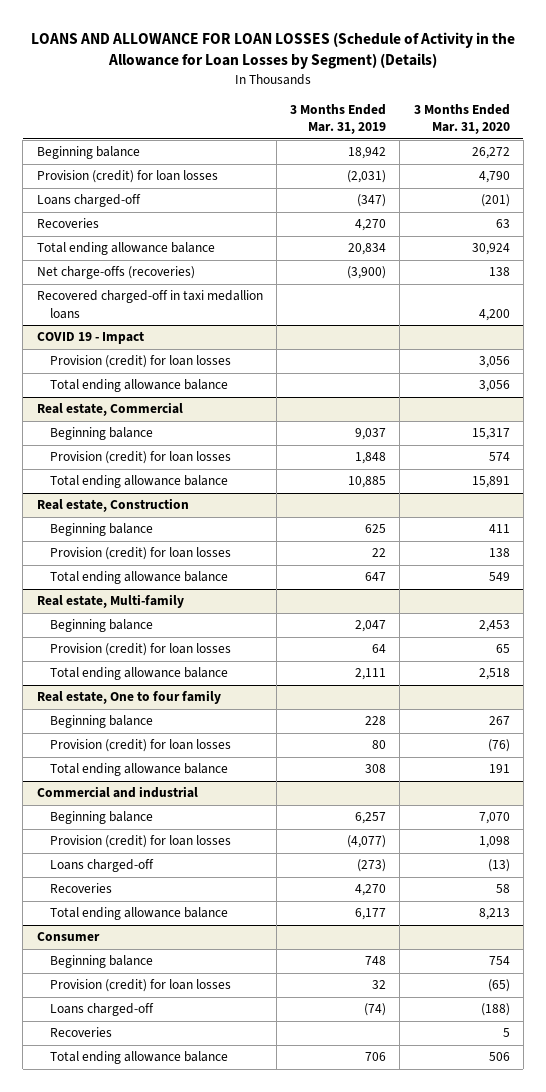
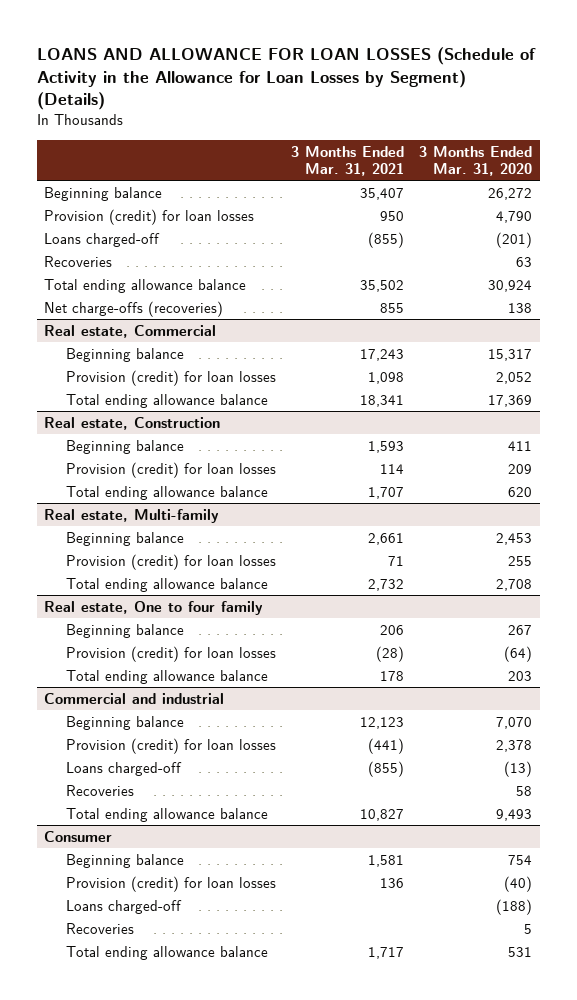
- | 3 Months Ended Mar. 31, 2019 | 3 Months Ended Mar. 31, 2020
+ | 3 Months Ended Mar. 31, 2021 | 3 Months Ended Mar. 31, 2020
- Recovered charged-off in taxi medallion loans | | 4,200
- COVID 19 - Impact
- Provision (credit) for loan losses | | 3,056
- Total ending allowance balance | | 3,056
@ Real estate, Commercial
- Provision (credit) for loan losses | 1,848 | 574
- Total ending allowance balance | 10,885 | 15,891
+ Provision (credit) for loan losses | 1,098 | 2,052
+ Total ending allowance balance | 18,341 | 17,369
@ Real estate, Construction
- Provision (credit) for loan losses | 22 | 138
- Total ending allowance balance | 647 | 549
+ Provision (credit) for loan losses | 114 | 209
+ Total ending allowance balance | 1,707 | 620
@ Real estate, Multi-family
- Provision (credit) for loan losses | 64 | 65
- Total ending allowance balance | 2,111 | 2,518
+ Provision (credit) for loan losses | 71 | 255
+ Total ending allowance balance | 2,732 | 2,708
@ Real estate, One to four family
- Provision (credit) for loan losses | 80 | (76)
- Total ending allowance balance | 308 | 191
+ Provision (credit) for loan losses | (28) | (64)
+ Total ending allowance balance | 178 | 203
@ Commercial and industrial
- Provision (credit) for loan losses | (4,077) | 1,098
+ Provision (credit) for loan losses | (441) | 2,378
- Total ending allowance balance | 6,177 | 8,213
+ Total ending allowance balance | 10,827 | 9,493
@ Consumer
- Provision (credit) for loan losses | 32 | (65)
+ Provision (credit) for loan losses | 136 | (40)
- Total ending allowance balance | 706 | 506
+ Total ending allowance balance | 1,717 | 531

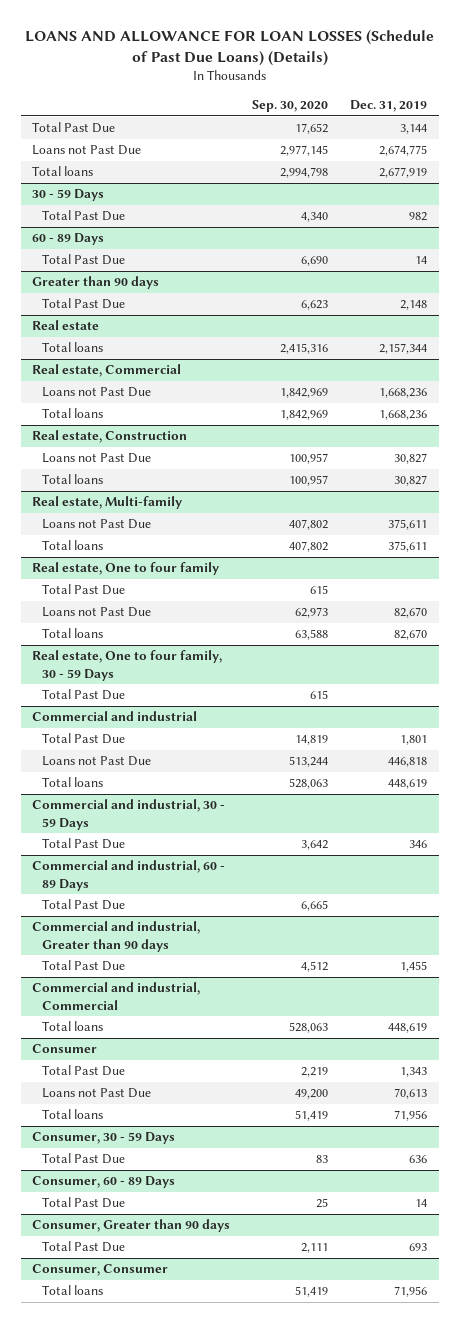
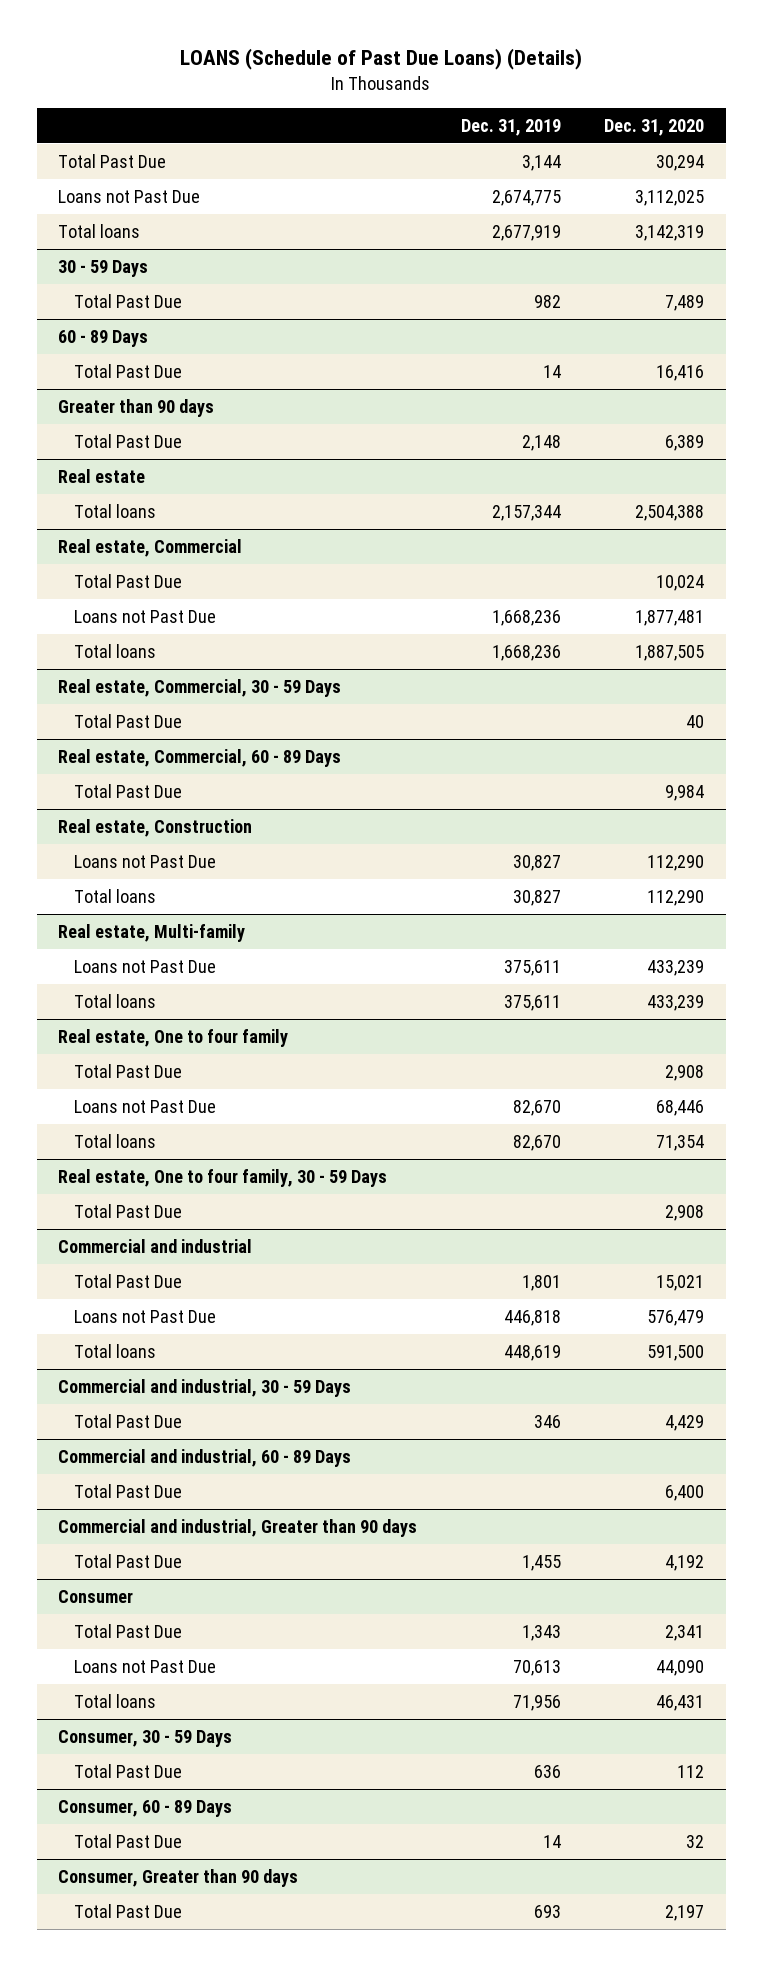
- LOANS AND ALLOWANCE FOR LOAN LOSSES (Schedule of Past Due Loans) (Details)
+ LOANS (Schedule of Past Due Loans) (Details)
- | Sep. 30, 2020 | Dec. 31, 2019
+ | Dec. 31, 2019 | Dec. 31, 2020
@ Real estate, Commercial
+ Total Past Due | | 10,024
+ Real estate, Commercial, 30 - 59 Days
+ Total Past Due | | 40
+ Real estate, Commercial, 60 - 89 Days
+ Total Past Due | | 9,984
- Commercial and industrial, Commercial
- Total loans | 528,063 | 448,619
- Consumer, Consumer
- Total loans | 51,419 | 71,956

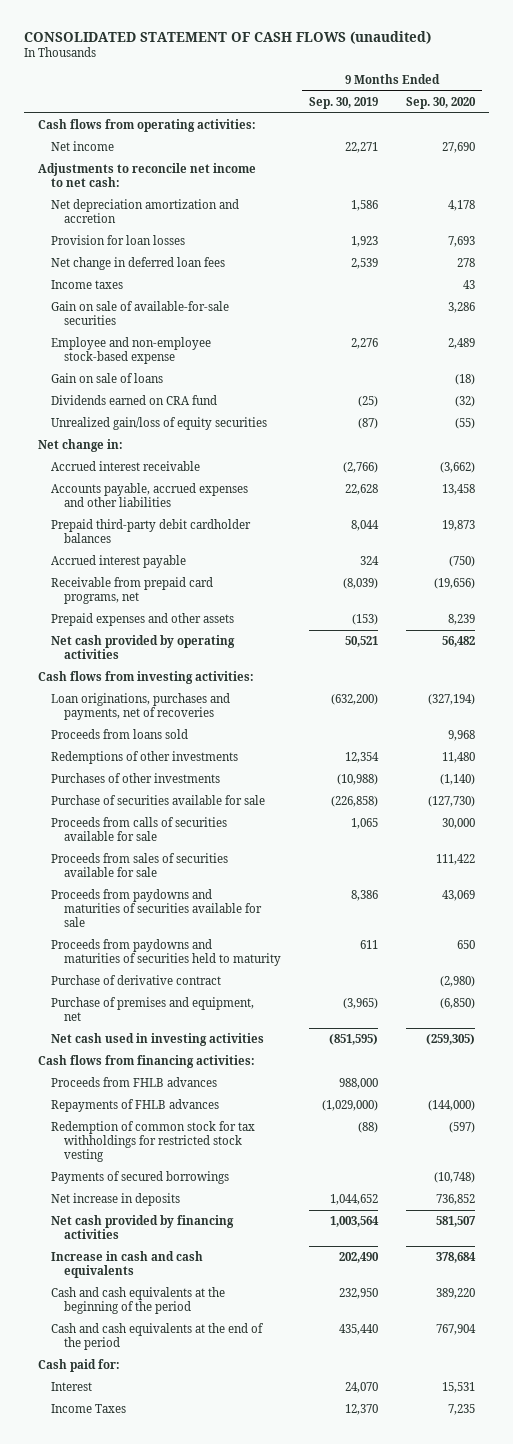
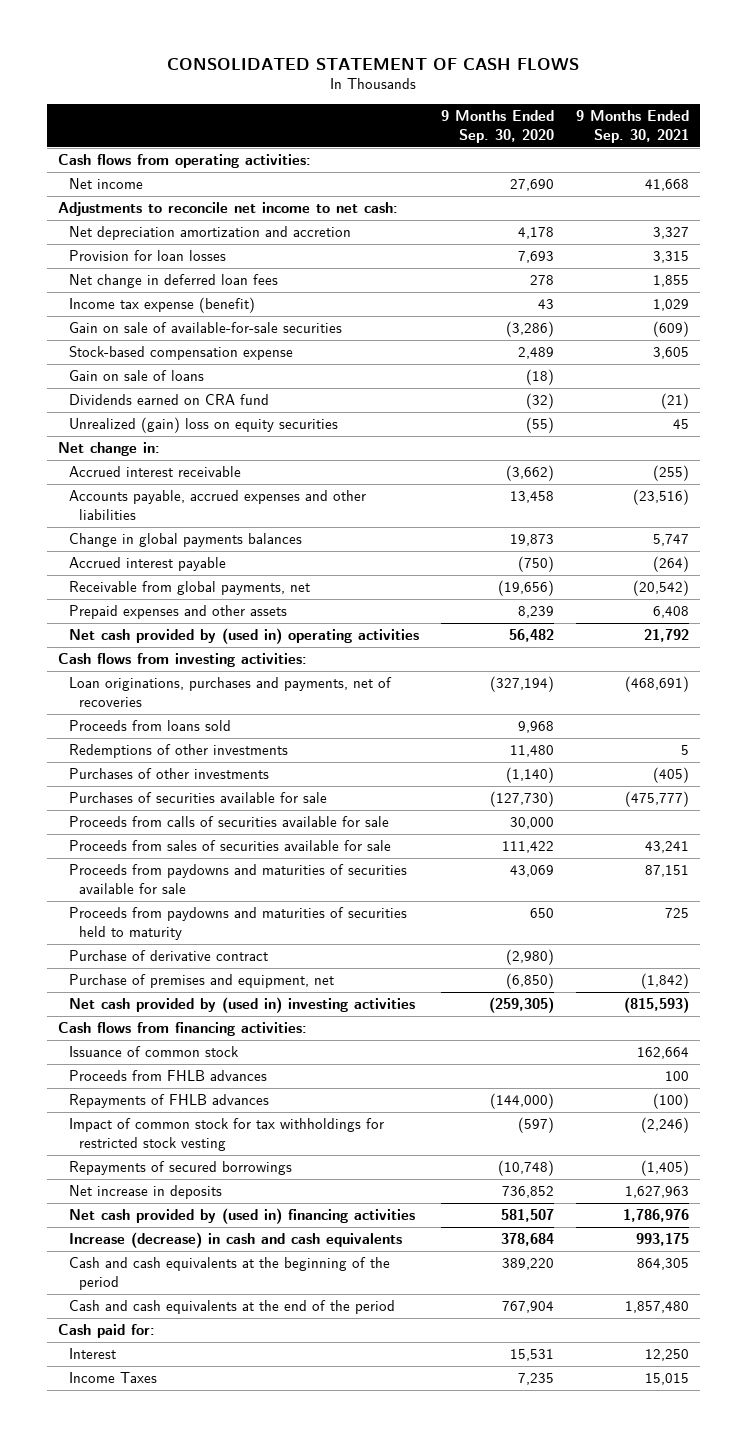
- CONSOLIDATED STATEMENT OF CASH FLOWS (unaudited)
+ CONSOLIDATED STATEMENT OF CASH FLOWS
- | 9 Months Ended Sep. 30, 2019 | 9 Months Ended Sep. 30, 2020
+ | 9 Months Ended Sep. 30, 2020 | 9 Months Ended Sep. 30, 2021
- Income taxes | | 43
- Gain on sale of available-for-sale securities | | 3,286
- Employee and non-employee stock-based expense | 2,276 | 2,489
+ Income tax expense (benefit) | 43 | 1,029
+ Gain on sale of available-for-sale securities | (3,286) | (609)
+ Stock-based compensation expense | 2,489 | 3,605
- Unrealized gain/loss of equity securities | (87) | (55)
+ Unrealized (gain) loss on equity securities | (55) | 45
- Prepaid third-party debit cardholder balances | 8,044 | 19,873
+ Change in global payments balances | 19,873 | 5,747
- Receivable from prepaid card programs, net | (8,039) | (19,656)
+ Receivable from global payments, net | (19,656) | (20,542)
- Net cash provided by operating activities | 50,521 | 56,482
+ Net cash provided by (used in) operating activities | 56,482 | 21,792
- Purchase of securities available for sale | (226,858) | (127,730)
+ Purchases of securities available for sale | (127,730) | (475,777)
- Net cash used in investing activities | (851,595) | (259,305)
+ Net cash provided by (used in) investing activities | (259,305) | (815,593)
+ Issuance of common stock | | 162,664
- Redemption of common stock for tax withholdings for restricted stock vesting | (88) | (597)
- Payments of secured borrowings | | (10,748)
+ Impact of common stock for tax withholdings for restricted stock vesting | (597) | (2,246)
+ Repayments of secured borrowings | (10,748) | (1,405)
- Net cash provided by financing activities | 1,003,564 | 581,507
- Increase in cash and cash equivalents | 202,490 | 378,684
+ Net cash provided by (used in) financing activities | 581,507 | 1,786,976
+ Increase (decrease) in cash and cash equivalents | 378,684 | 993,175

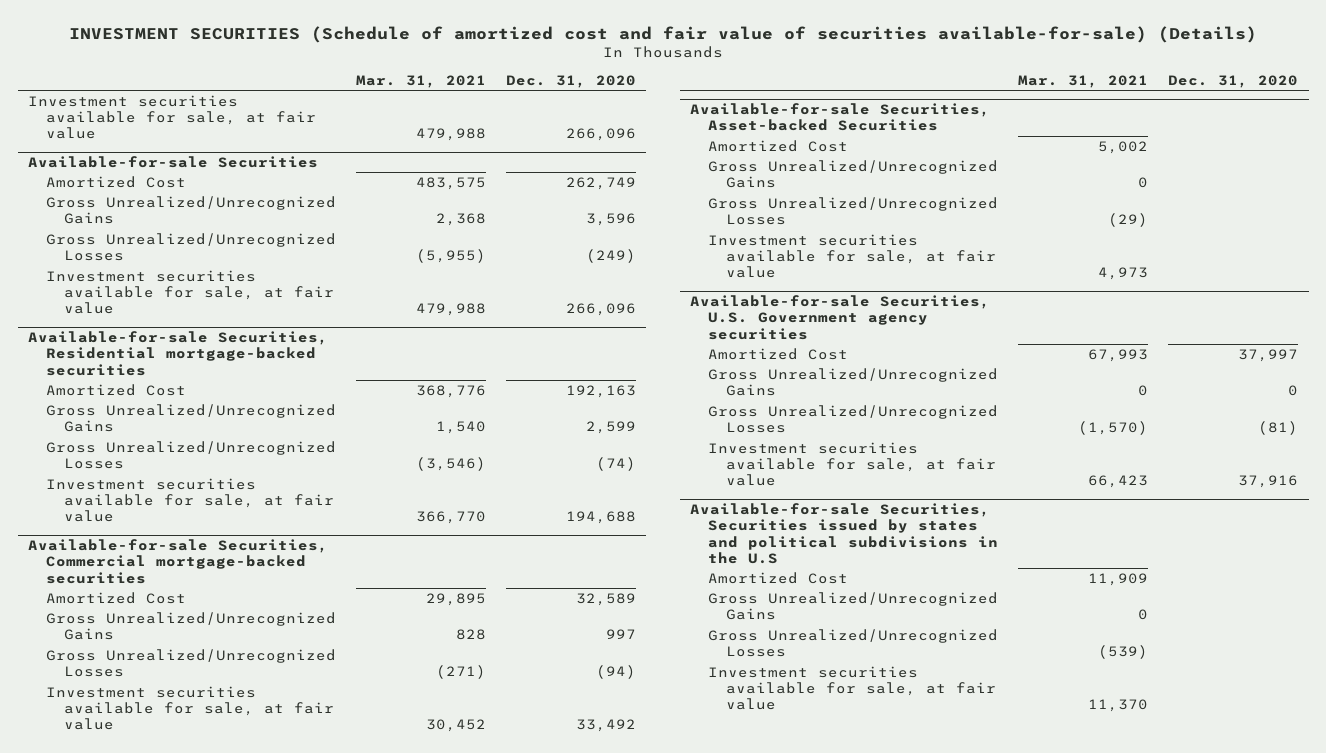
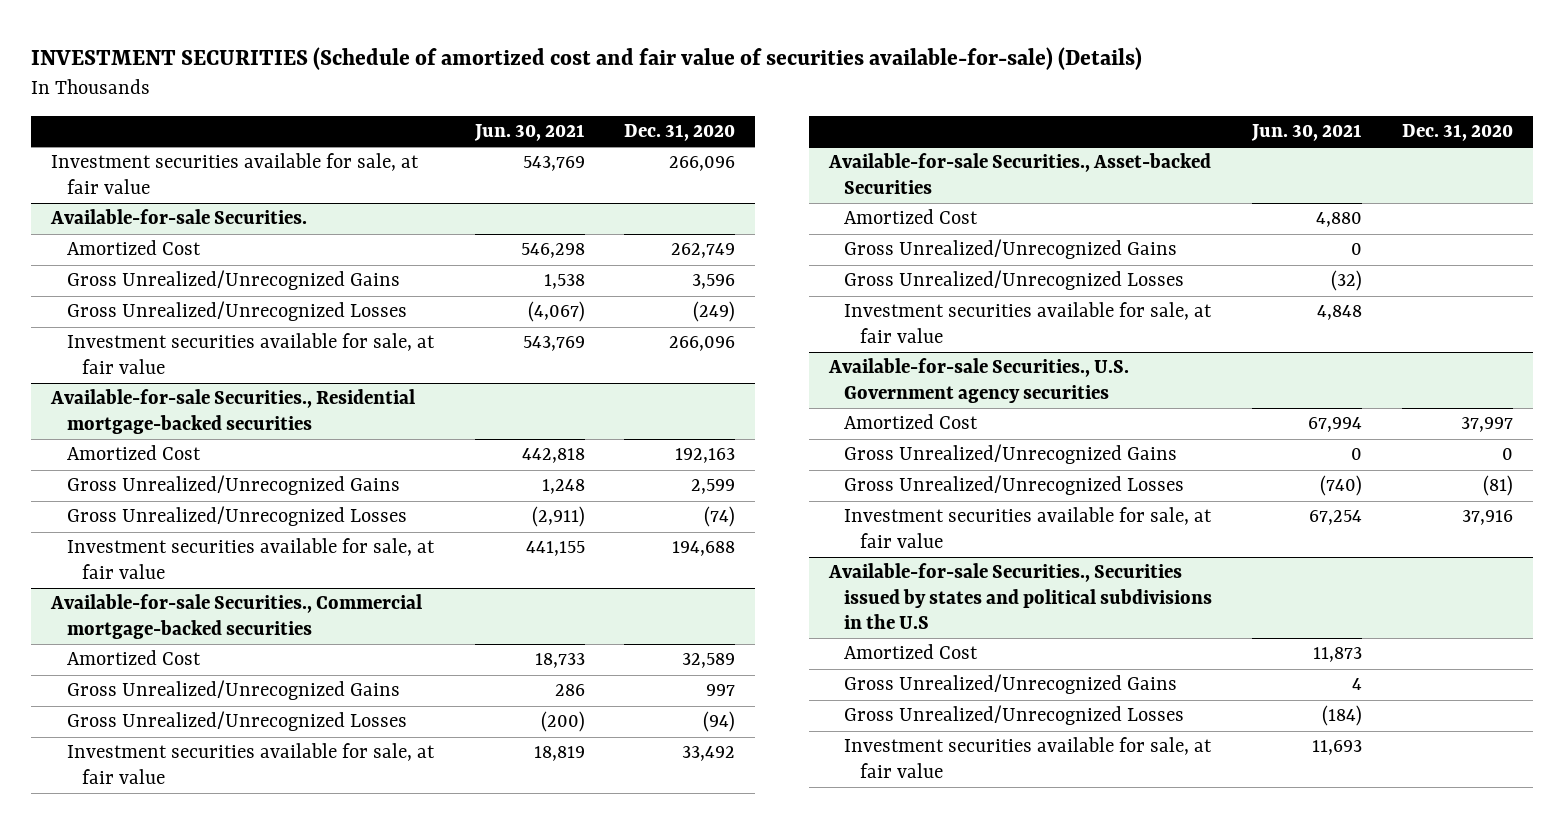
- | Mar. 31, 2021 | Dec. 31, 2020
+ | Jun. 30, 2021 | Dec. 31, 2020
- Available-for-sale Securities
+ Available-for-sale Securities.
- Available-for-sale Securities, Residential mortgage-backed securities
+ Available-for-sale Securities., Residential mortgage-backed securities
- Available-for-sale Securities, Commercial mortgage-backed securities
+ Available-for-sale Securities., Commercial mortgage-backed securities
- Available-for-sale Securities, Asset-backed Securities
+ Available-for-sale Securities., Asset-backed Securities
- Available-for-sale Securities, U.S. Government agency securities
+ Available-for-sale Securities., U.S. Government agency securities
- Available-for-sale Securities, Securities issued by states and political subdivisions in the U.S
+ Available-for-sale Securities., Securities issued by states and political subdivisions in the U.S

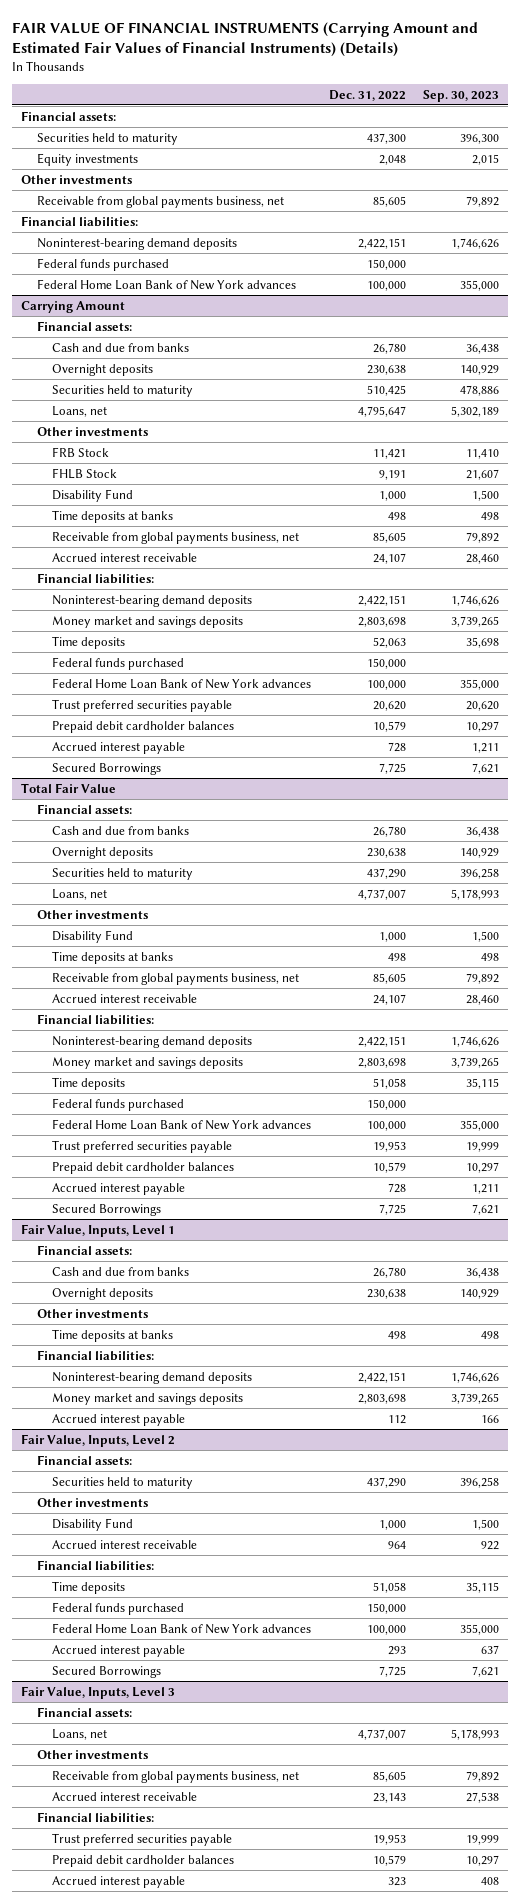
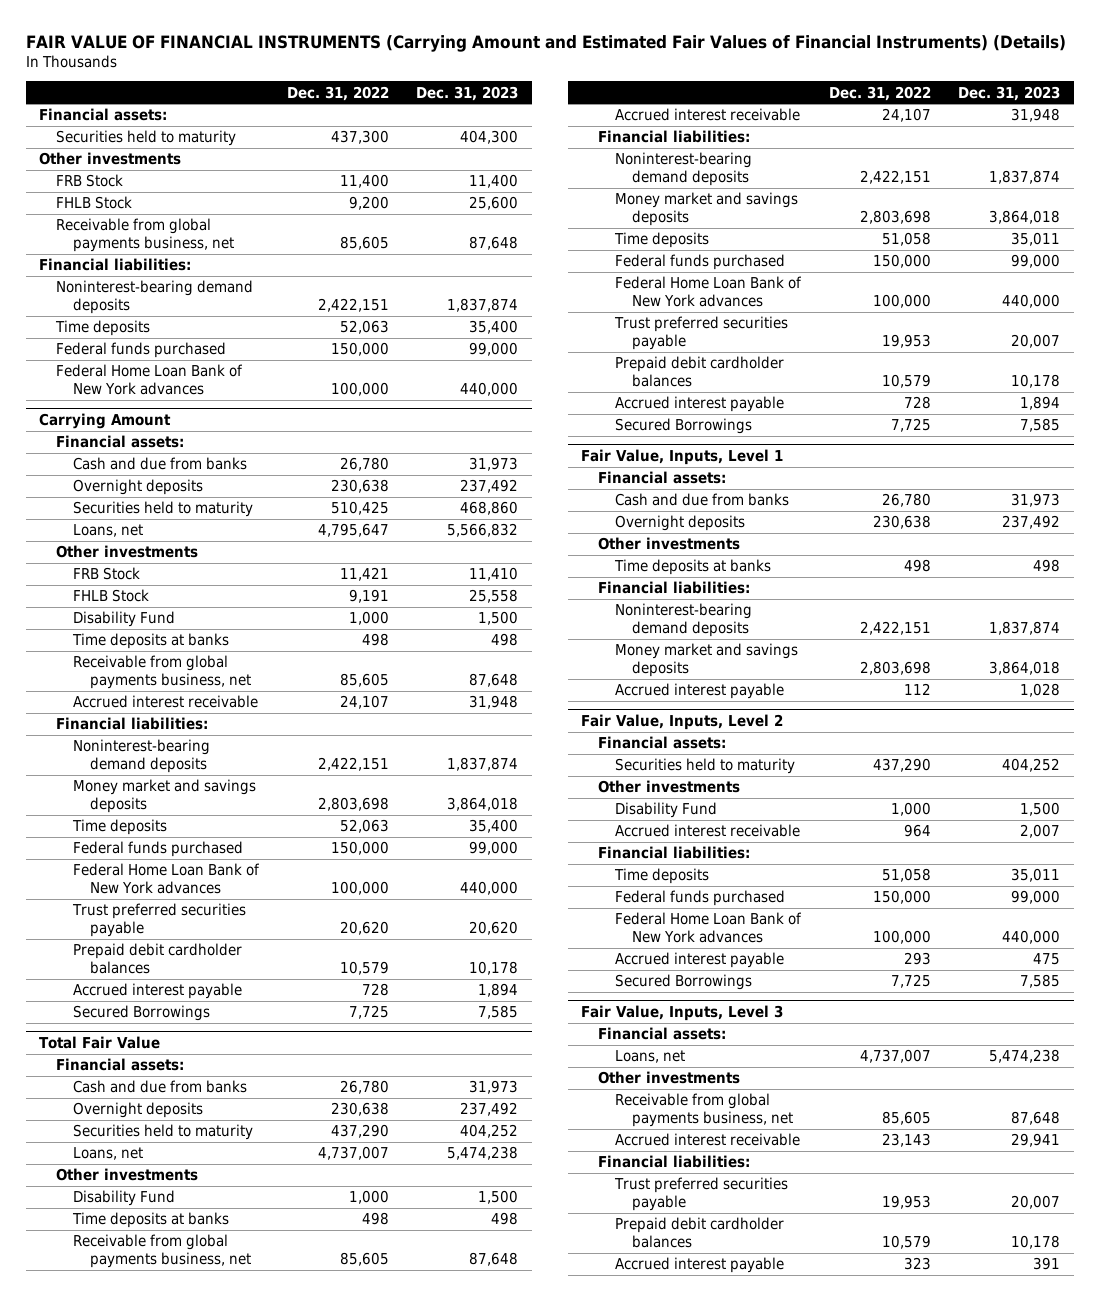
- | Dec. 31, 2022 | Sep. 30, 2023
+ | Dec. 31, 2022 | Dec. 31, 2023
- Equity investments | 2,048 | 2,015
+ FRB Stock | 11,400 | 11,400
+ FHLB Stock | 9,200 | 25,600
+ Time deposits | 52,063 | 35,400

